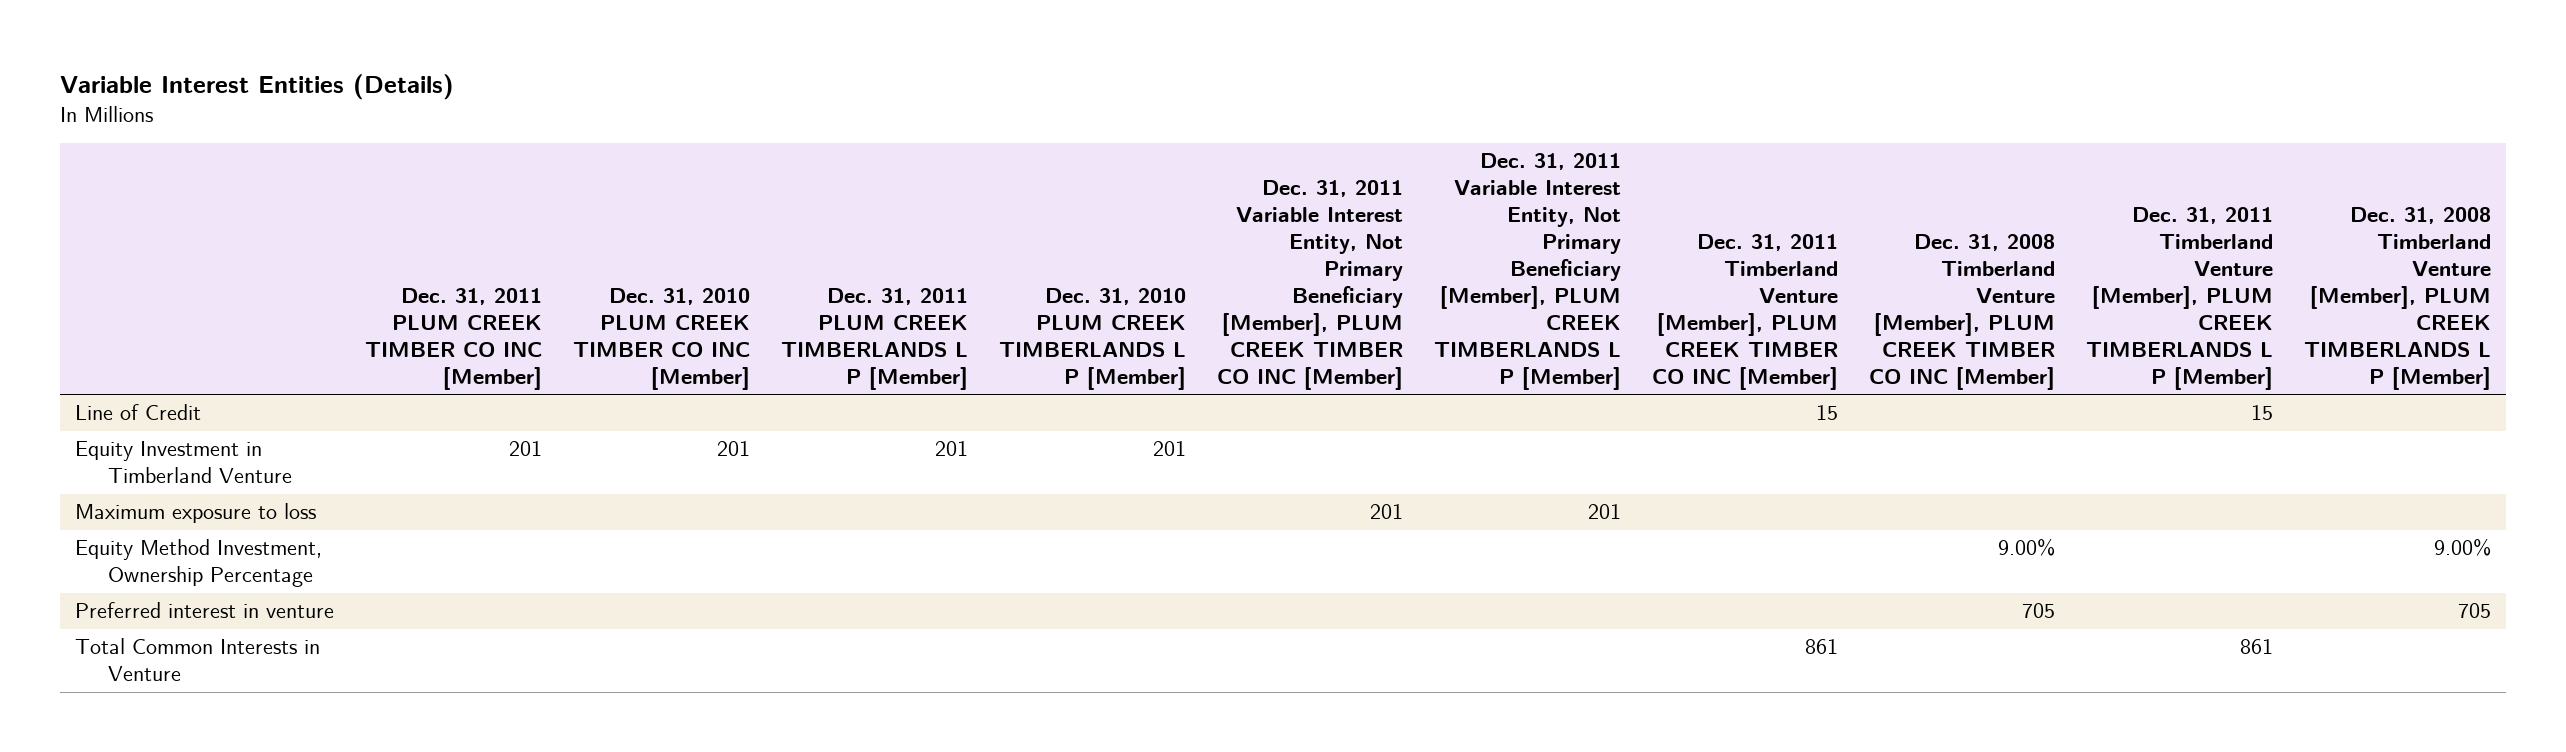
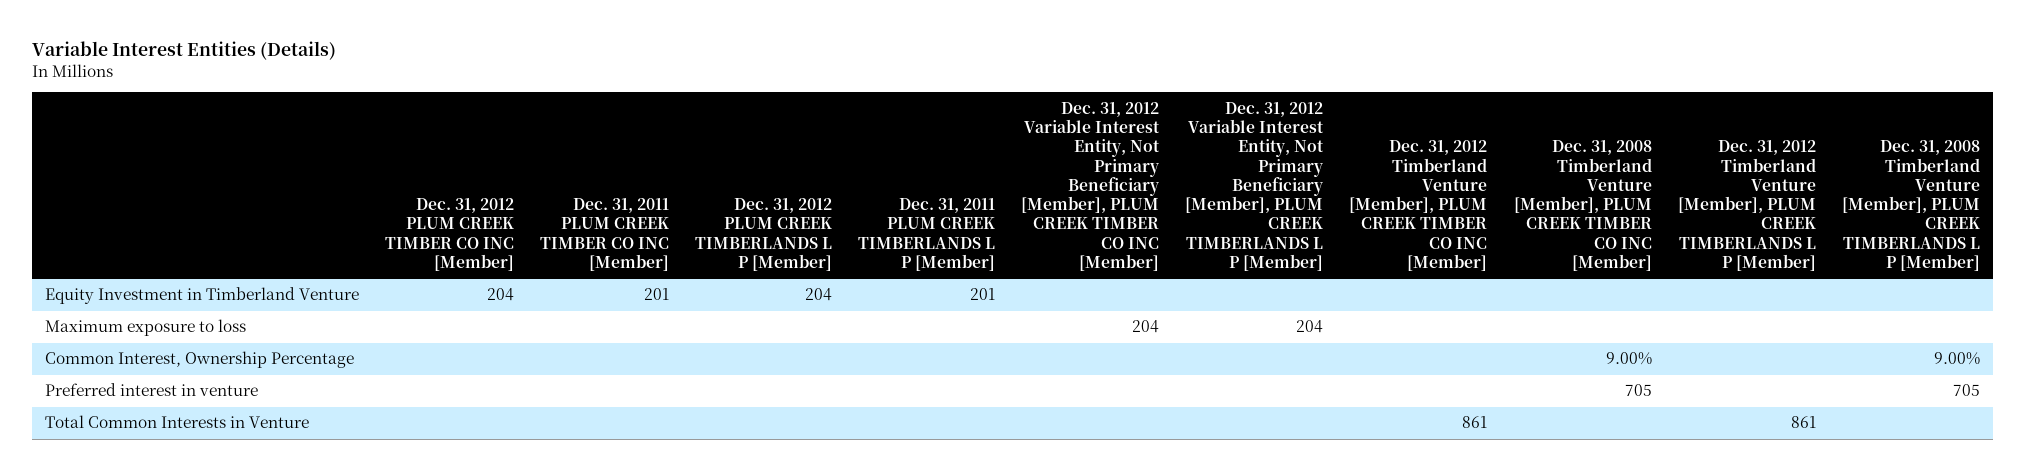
- | Dec. 31, 2011 PLUM CREEK TIMBER CO INC [Member] | Dec. 31, 2010 PLUM CREEK TIMBER CO INC [Member] | Dec. 31, 2011 PLUM CREEK TIMBERLANDS L P [Member] | Dec. 31, 2010 PLUM CREEK TIMBERLANDS L P [Member] | Dec. 31, 2011 Variable Interest Entity, Not Primary Beneficiary [Member], PLUM CREEK TIMBER CO INC [Member] | Dec. 31, 2011 Variable Interest Entity, Not Primary Beneficiary [Member], PLUM CREEK TIMBERLANDS L P [Member] | Dec. 31, 2011 Timberland Venture [Member], PLUM CREEK TIMBER CO INC [Member] | Dec. 31, 2008 Timberland Venture [Member], PLUM CREEK TIMBER CO INC [Member] | Dec. 31, 2011 Timberland Venture [Member], PLUM CREEK TIMBERLANDS L P [Member] | Dec. 31, 2008 Timberland Venture [Member], PLUM CREEK TIMBERLANDS L P [Member]
+ | Dec. 31, 2012 PLUM CREEK TIMBER CO INC [Member] | Dec. 31, 2011 PLUM CREEK TIMBER CO INC [Member] | Dec. 31, 2012 PLUM CREEK TIMBERLANDS L P [Member] | Dec. 31, 2011 PLUM CREEK TIMBERLANDS L P [Member] | Dec. 31, 2012 Variable Interest Entity, Not Primary Beneficiary [Member], PLUM CREEK TIMBER CO INC [Member] | Dec. 31, 2012 Variable Interest Entity, Not Primary Beneficiary [Member], PLUM CREEK TIMBERLANDS L P [Member] | Dec. 31, 2012 Timberland Venture [Member], PLUM CREEK TIMBER CO INC [Member] | Dec. 31, 2008 Timberland Venture [Member], PLUM CREEK TIMBER CO INC [Member] | Dec. 31, 2012 Timberland Venture [Member], PLUM CREEK TIMBERLANDS L P [Member] | Dec. 31, 2008 Timberland Venture [Member], PLUM CREEK TIMBERLANDS L P [Member]
- Line of Credit | | | | | | | 15 | | 15 |
- Equity Method Investment, Ownership Percentage | | | | | | | | 9.00% | | 9.00%
+ Common Interest, Ownership Percentage | | | | | | | | 9.00% | | 9.00%

